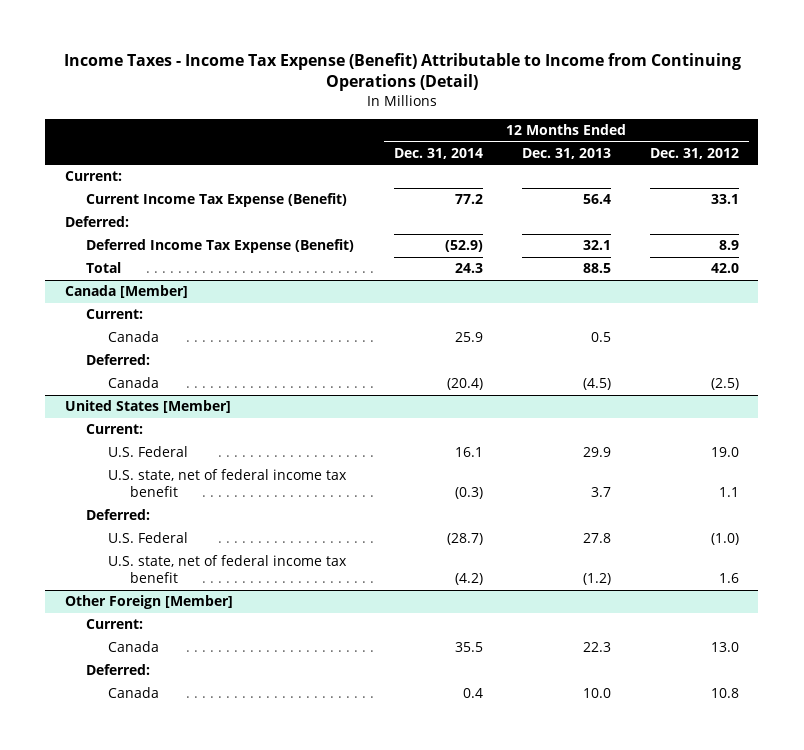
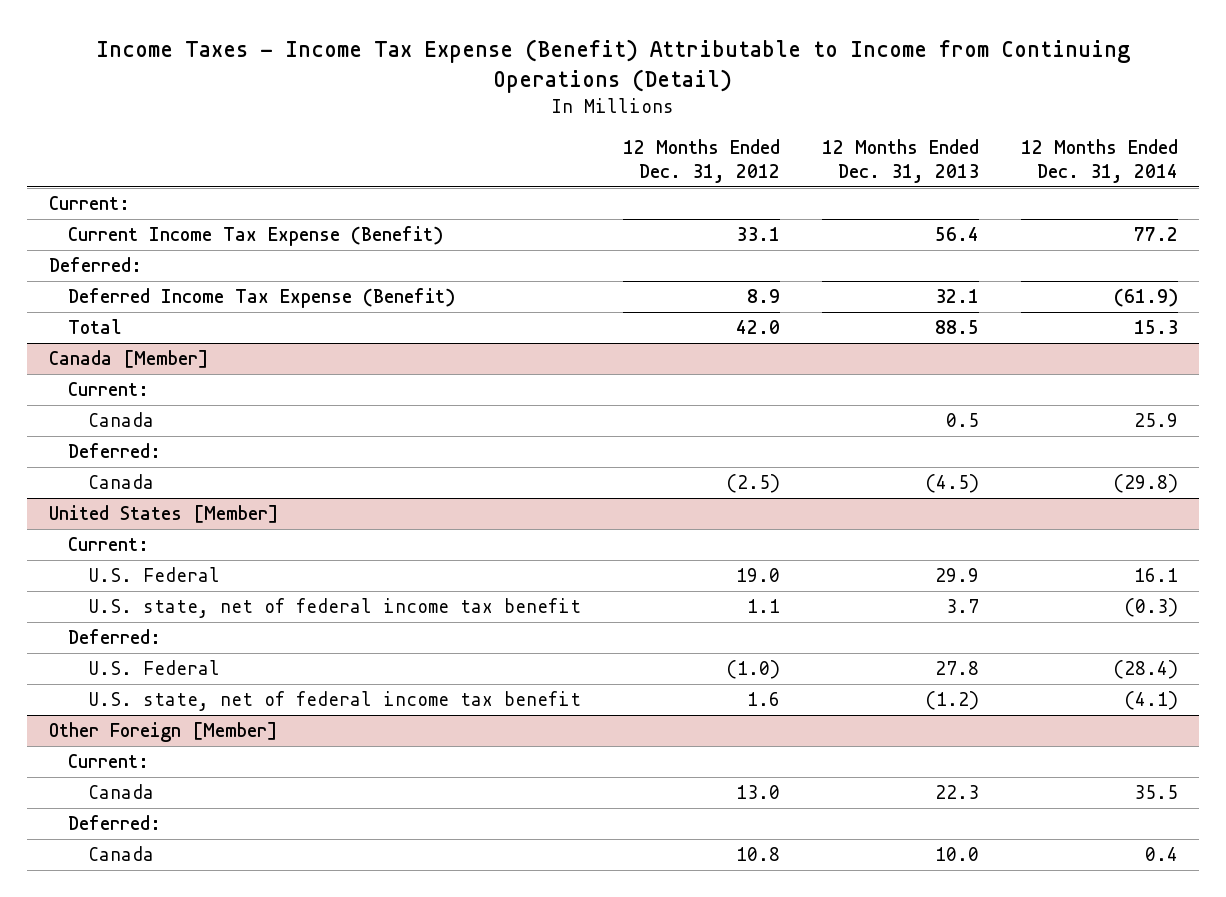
- | 12 Months Ended Dec. 31, 2014 | 12 Months Ended Dec. 31, 2013 | 12 Months Ended Dec. 31, 2012
+ | 12 Months Ended Dec. 31, 2012 | 12 Months Ended Dec. 31, 2013 | 12 Months Ended Dec. 31, 2014
- Deferred Income Tax Expense (Benefit) | (52.9) | 32.1 | 8.9
- Total | 24.3 | 88.5 | 42.0
+ Deferred Income Tax Expense (Benefit) | 8.9 | 32.1 | (61.9)
+ Total | 42.0 | 88.5 | 15.3
@ Canada [Member]
- Canada | (20.4) | (4.5) | (2.5)
+ Canada | (2.5) | (4.5) | (29.8)
@ United States [Member]
- U.S. Federal | (28.7) | 27.8 | (1.0)
- U.S. state, net of federal income tax benefit | (4.2) | (1.2) | 1.6
+ U.S. Federal | (1.0) | 27.8 | (28.4)
+ U.S. state, net of federal income tax benefit | 1.6 | (1.2) | (4.1)

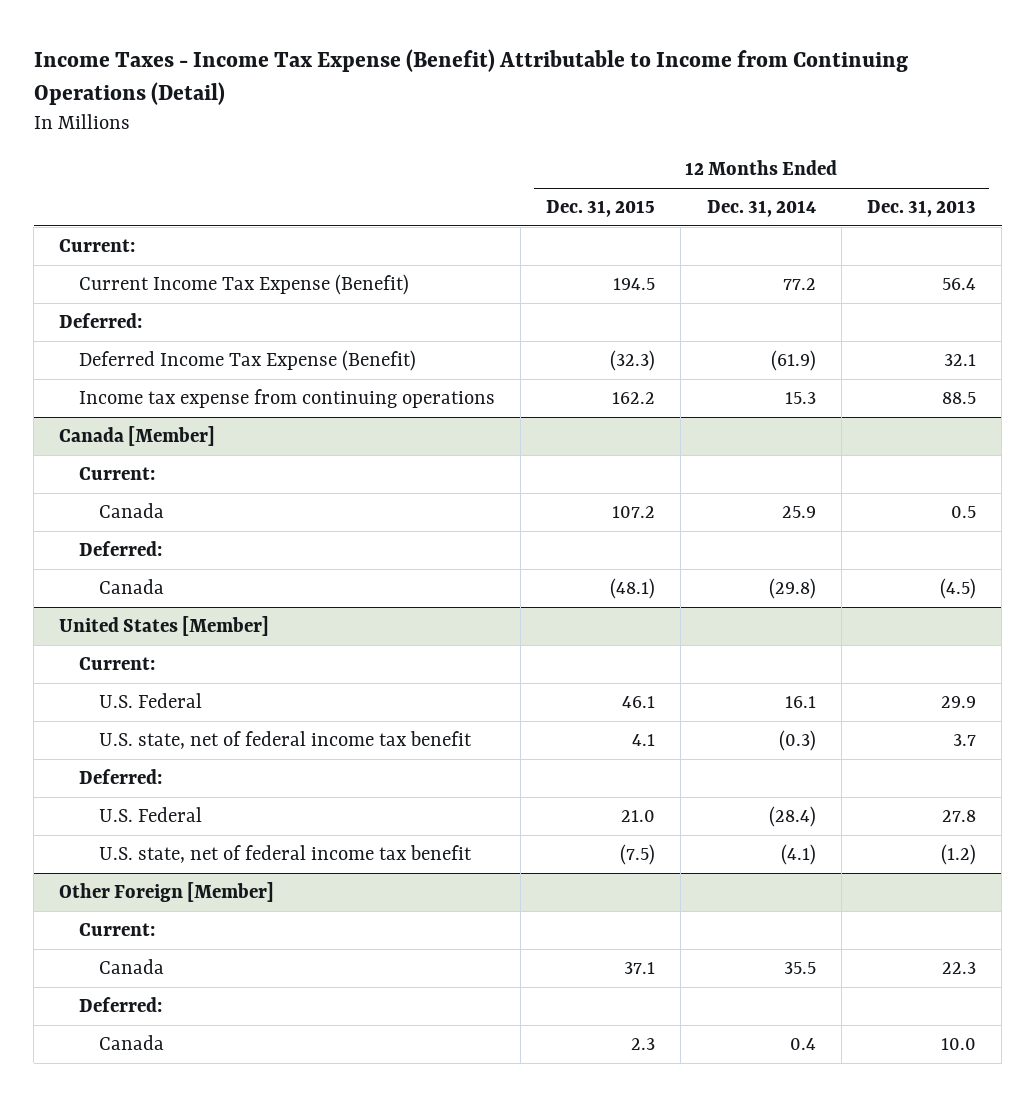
- | 12 Months Ended Dec. 31, 2012 | 12 Months Ended Dec. 31, 2013 | 12 Months Ended Dec. 31, 2014
+ | 12 Months Ended Dec. 31, 2015 | 12 Months Ended Dec. 31, 2014 | 12 Months Ended Dec. 31, 2013
- Total | 42.0 | 88.5 | 15.3
+ Income tax expense from continuing operations | 162.2 | 15.3 | 88.5

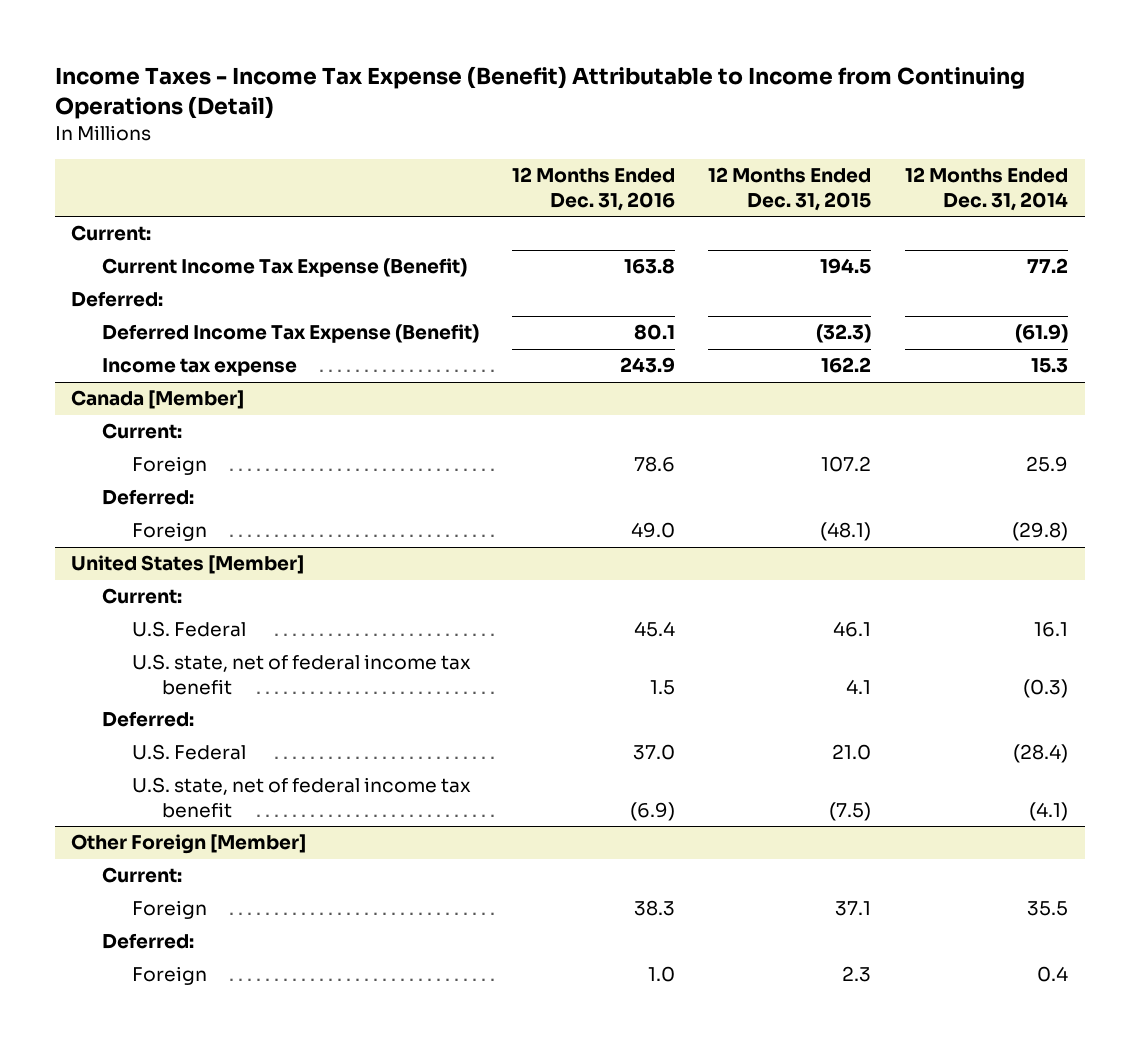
- | 12 Months Ended Dec. 31, 2015 | 12 Months Ended Dec. 31, 2014 | 12 Months Ended Dec. 31, 2013
+ | 12 Months Ended Dec. 31, 2016 | 12 Months Ended Dec. 31, 2015 | 12 Months Ended Dec. 31, 2014
- Income tax expense from continuing operations | 162.2 | 15.3 | 88.5
+ Income tax expense | 243.9 | 162.2 | 15.3
@ Canada [Member]
- Canada | 107.2 | 25.9 | 0.5
+ Foreign | 78.6 | 107.2 | 25.9
- Canada | (48.1) | (29.8) | (4.5)
+ Foreign | 49.0 | (48.1) | (29.8)
@ Other Foreign [Member]
- Canada | 37.1 | 35.5 | 22.3
+ Foreign | 38.3 | 37.1 | 35.5
- Canada | 2.3 | 0.4 | 10.0
+ Foreign | 1.0 | 2.3 | 0.4

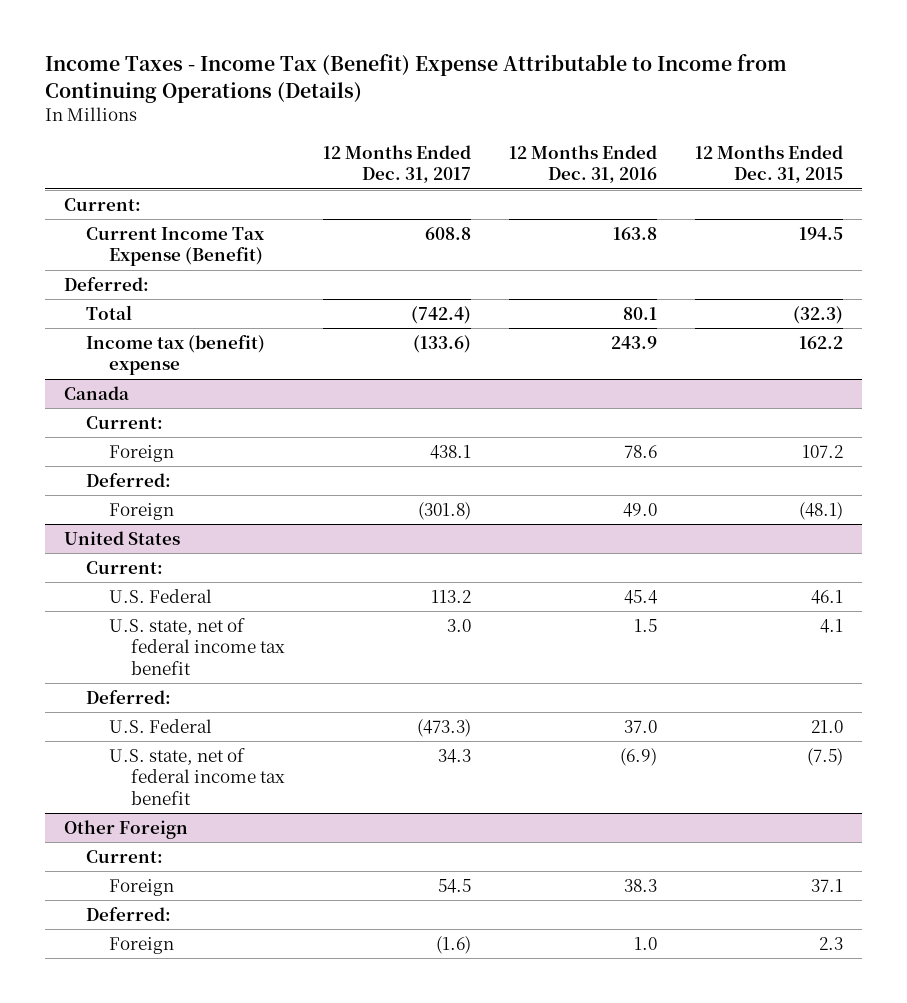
- Income Taxes - Income Tax Expense (Benefit) Attributable to Income from Continuing Operations (Detail)
+ Income Taxes - Income Tax (Benefit) Expense Attributable to Income from Continuing Operations (Details)
- | 12 Months Ended Dec. 31, 2016 | 12 Months Ended Dec. 31, 2015 | 12 Months Ended Dec. 31, 2014
+ | 12 Months Ended Dec. 31, 2017 | 12 Months Ended Dec. 31, 2016 | 12 Months Ended Dec. 31, 2015
- Deferred Income Tax Expense (Benefit) | 80.1 | (32.3) | (61.9)
- Income tax expense | 243.9 | 162.2 | 15.3
- Canada [Member]
+ Total | (742.4) | 80.1 | (32.3)
+ Income tax (benefit) expense | (133.6) | 243.9 | 162.2
+ Canada
- United States [Member]
+ United States
- Other Foreign [Member]
+ Other Foreign

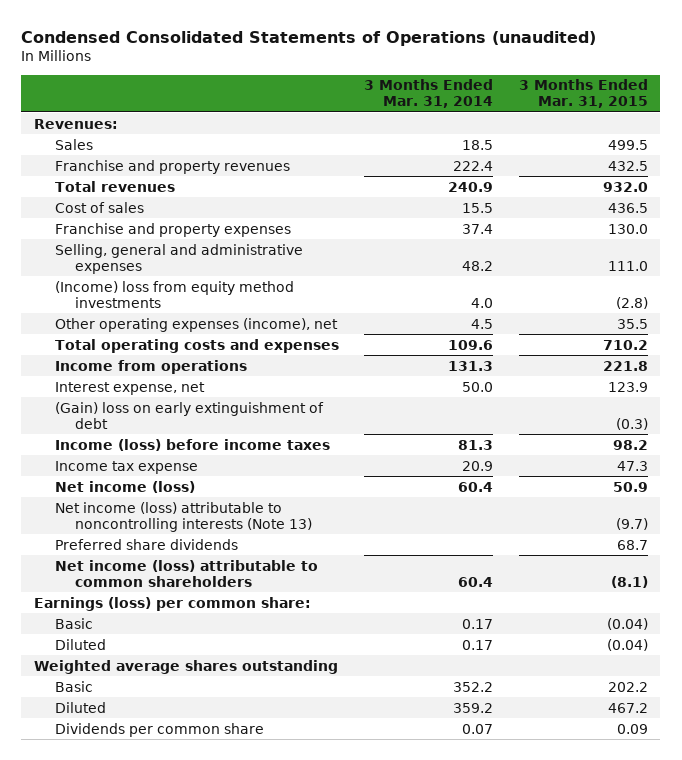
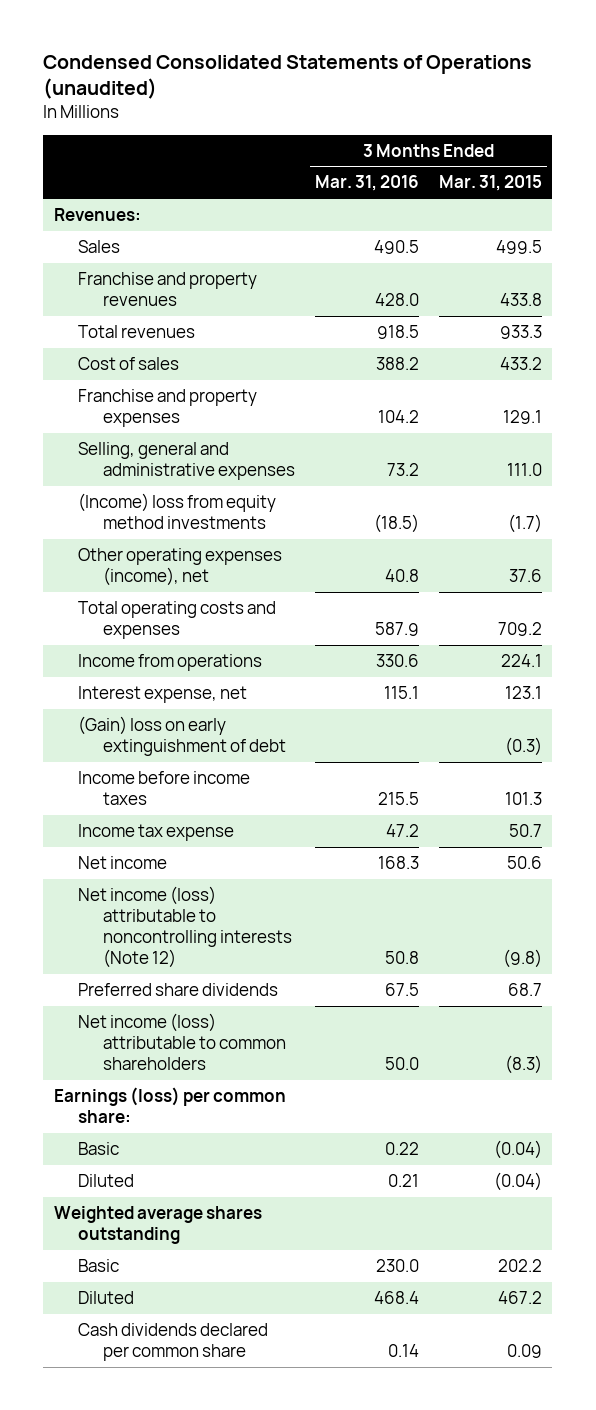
- | 3 Months Ended Mar. 31, 2014 | 3 Months Ended Mar. 31, 2015
+ | 3 Months Ended Mar. 31, 2016 | 3 Months Ended Mar. 31, 2015
- Franchise and property revenues | 222.4 | 432.5
- Total revenues | 240.9 | 932.0
- Cost of sales | 15.5 | 436.5
- Franchise and property expenses | 37.4 | 130.0
+ Franchise and property revenues | 428.0 | 433.8
+ Total revenues | 918.5 | 933.3
+ Cost of sales | 388.2 | 433.2
+ Franchise and property expenses | 104.2 | 129.1
- (Income) loss from equity method investments | 4.0 | (2.8)
- Other operating expenses (income), net | 4.5 | 35.5
- Total operating costs and expenses | 109.6 | 710.2
- Income from operations | 131.3 | 221.8
- Interest expense, net | 50.0 | 123.9
+ (Income) loss from equity method investments | (18.5) | (1.7)
+ Other operating expenses (income), net | 40.8 | 37.6
+ Total operating costs and expenses | 587.9 | 709.2
+ Income from operations | 330.6 | 224.1
+ Interest expense, net | 115.1 | 123.1
- Income (loss) before income taxes | 81.3 | 98.2
- Income tax expense | 20.9 | 47.3
- Net income (loss) | 60.4 | 50.9
- Net income (loss) attributable to noncontrolling interests (Note 13) | | (9.7)
+ Income before income taxes | 215.5 | 101.3
+ Income tax expense | 47.2 | 50.7
+ Net income | 168.3 | 50.6
+ Net income (loss) attributable to noncontrolling interests (Note 12) | 50.8 | (9.8)
- Net income (loss) attributable to common shareholders | 60.4 | (8.1)
+ Net income (loss) attributable to common shareholders | 50.0 | (8.3)
- Dividends per common share | 0.07 | 0.09
+ Cash dividends declared per common share | 0.14 | 0.09

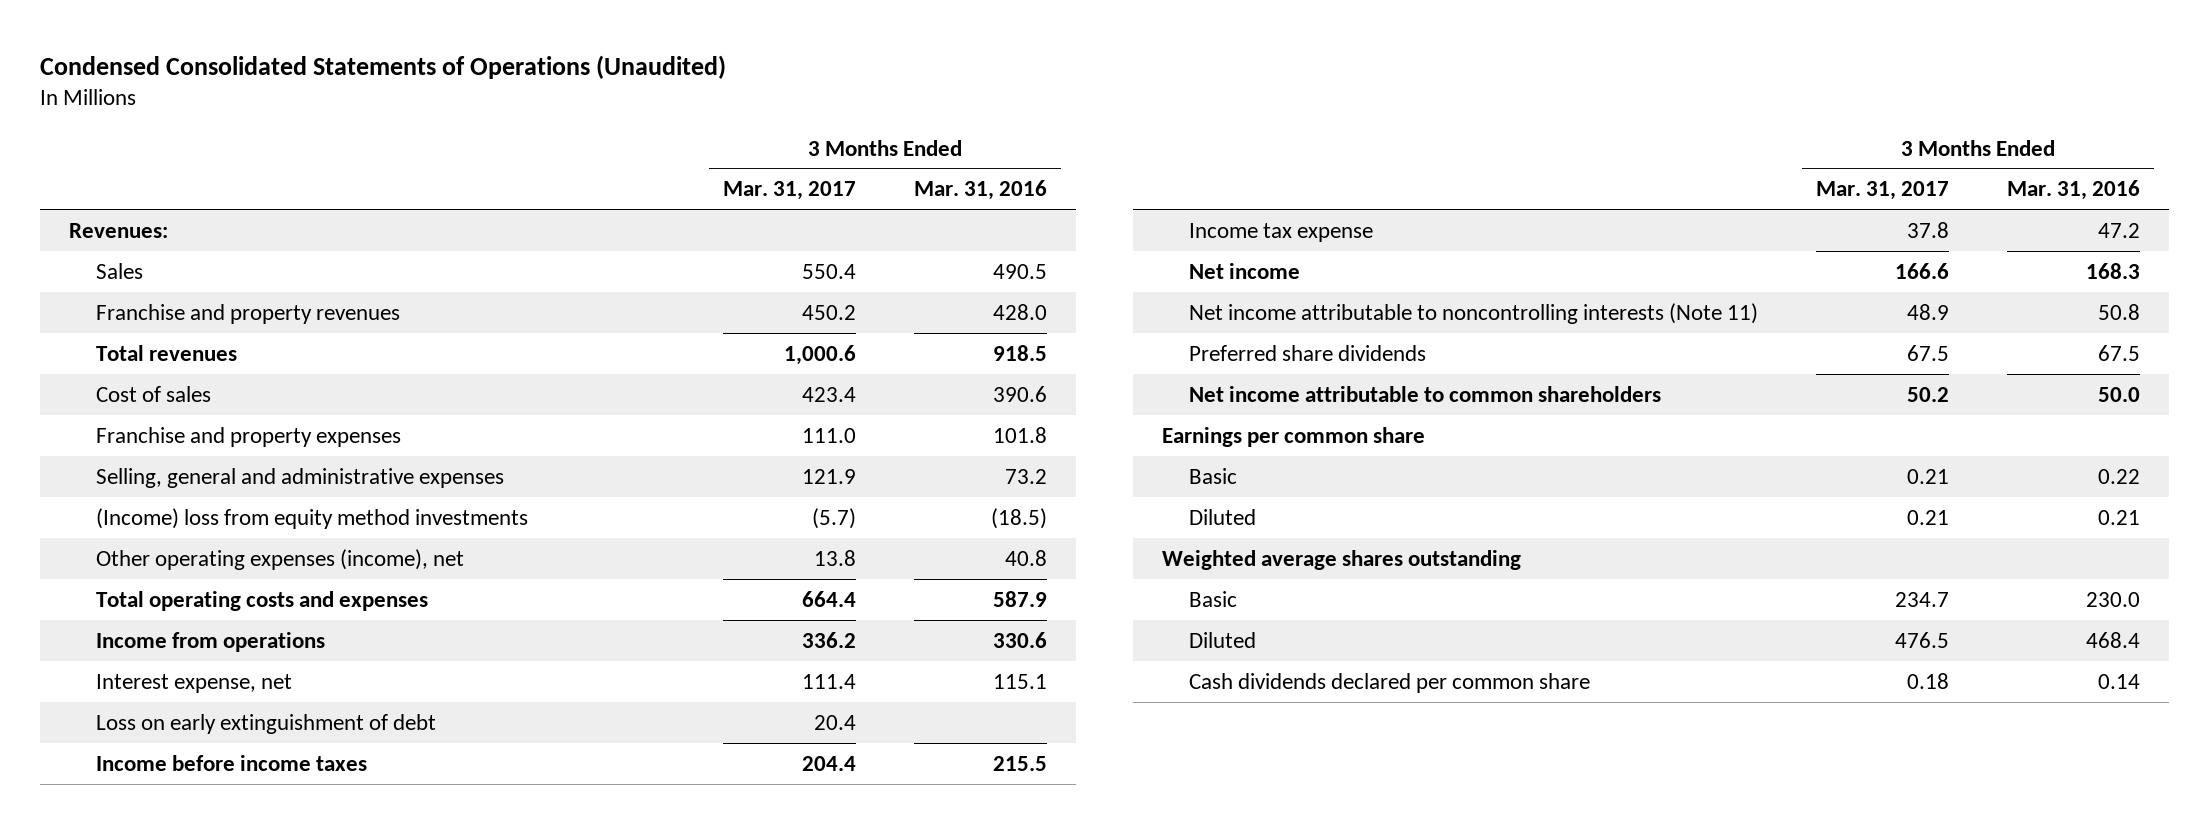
- Condensed Consolidated Statements of Operations (unaudited)
+ Condensed Consolidated Statements of Operations (Unaudited)
- | 3 Months Ended Mar. 31, 2016 | 3 Months Ended Mar. 31, 2015
+ | 3 Months Ended Mar. 31, 2017 | 3 Months Ended Mar. 31, 2016
- Cost of sales | 388.2 | 433.2
- Franchise and property expenses | 104.2 | 129.1
+ Cost of sales | 423.4 | 390.6
+ Franchise and property expenses | 111.0 | 101.8
- (Gain) loss on early extinguishment of debt | | (0.3)
+ Loss on early extinguishment of debt | 20.4 |
- Net income (loss) attributable to noncontrolling interests (Note 12) | 50.8 | (9.8)
+ Net income attributable to noncontrolling interests (Note 11) | 48.9 | 50.8
- Net income (loss) attributable to common shareholders | 50.0 | (8.3)
- Earnings (loss) per common share:
+ Net income attributable to common shareholders | 50.2 | 50.0
+ Earnings per common share

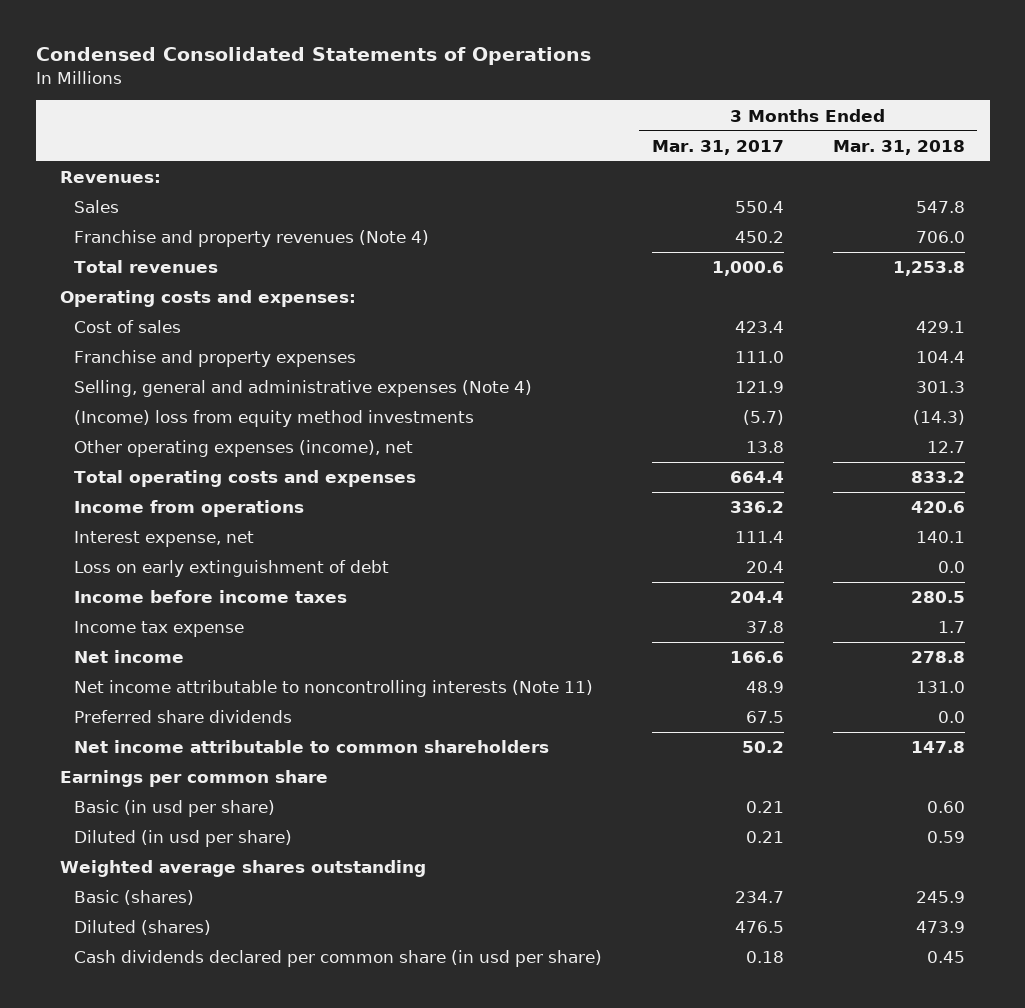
- Condensed Consolidated Statements of Operations (Unaudited)
+ Condensed Consolidated Statements of Operations
- | 3 Months Ended Mar. 31, 2017 | 3 Months Ended Mar. 31, 2016
+ | 3 Months Ended Mar. 31, 2017 | 3 Months Ended Mar. 31, 2018
- Franchise and property revenues | 450.2 | 428.0
+ Franchise and property revenues (Note 4) | 450.2 | 706.0
+ Operating costs and expenses:
- Selling, general and administrative expenses | 121.9 | 73.2
+ Selling, general and administrative expenses (Note 4) | 121.9 | 301.3
- Basic | 0.21 | 0.22
- Diluted | 0.21 | 0.21
+ Basic (in usd per share) | 0.21 | 0.60
+ Diluted (in usd per share) | 0.21 | 0.59
- Basic | 234.7 | 230.0
- Diluted | 476.5 | 468.4
- Cash dividends declared per common share | 0.18 | 0.14
+ Basic (shares) | 234.7 | 245.9
+ Diluted (shares) | 476.5 | 473.9
+ Cash dividends declared per common share (in usd per share) | 0.18 | 0.45

